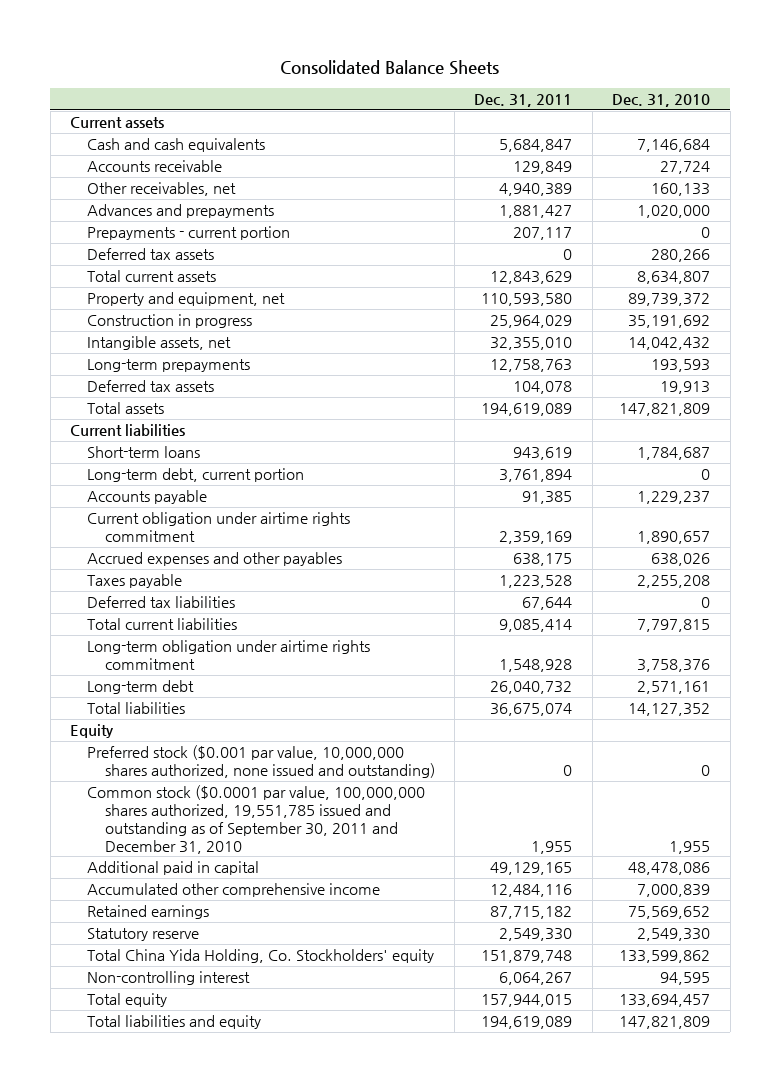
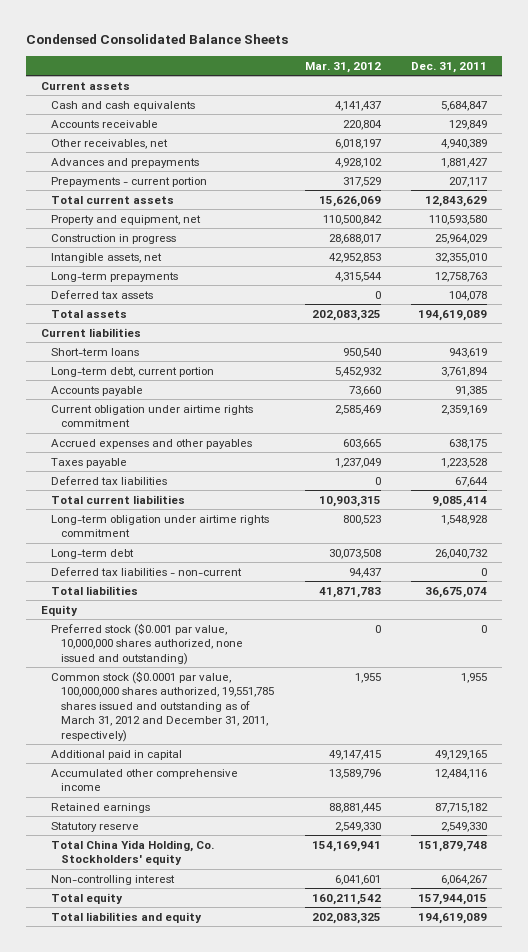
- Consolidated Balance Sheets
+ Condensed Consolidated Balance Sheets
- | Dec. 31, 2011 | Dec. 31, 2010
+ | Mar. 31, 2012 | Dec. 31, 2011
- Deferred tax assets | 0 | 280,266
+ Deferred tax liabilities - non-current | 94,437 | 0
- Common stock ($0.0001 par value, 100,000,000 shares authorized, 19,551,785 issued and outstanding as of September 30, 2011 and December 31, 2010 | 1,955 | 1,955
+ Common stock ($0.0001 par value, 100,000,000 shares authorized, 19,551,785 shares issued and outstanding as of March 31, 2012 and December 31, 2011, respectively) | 1,955 | 1,955

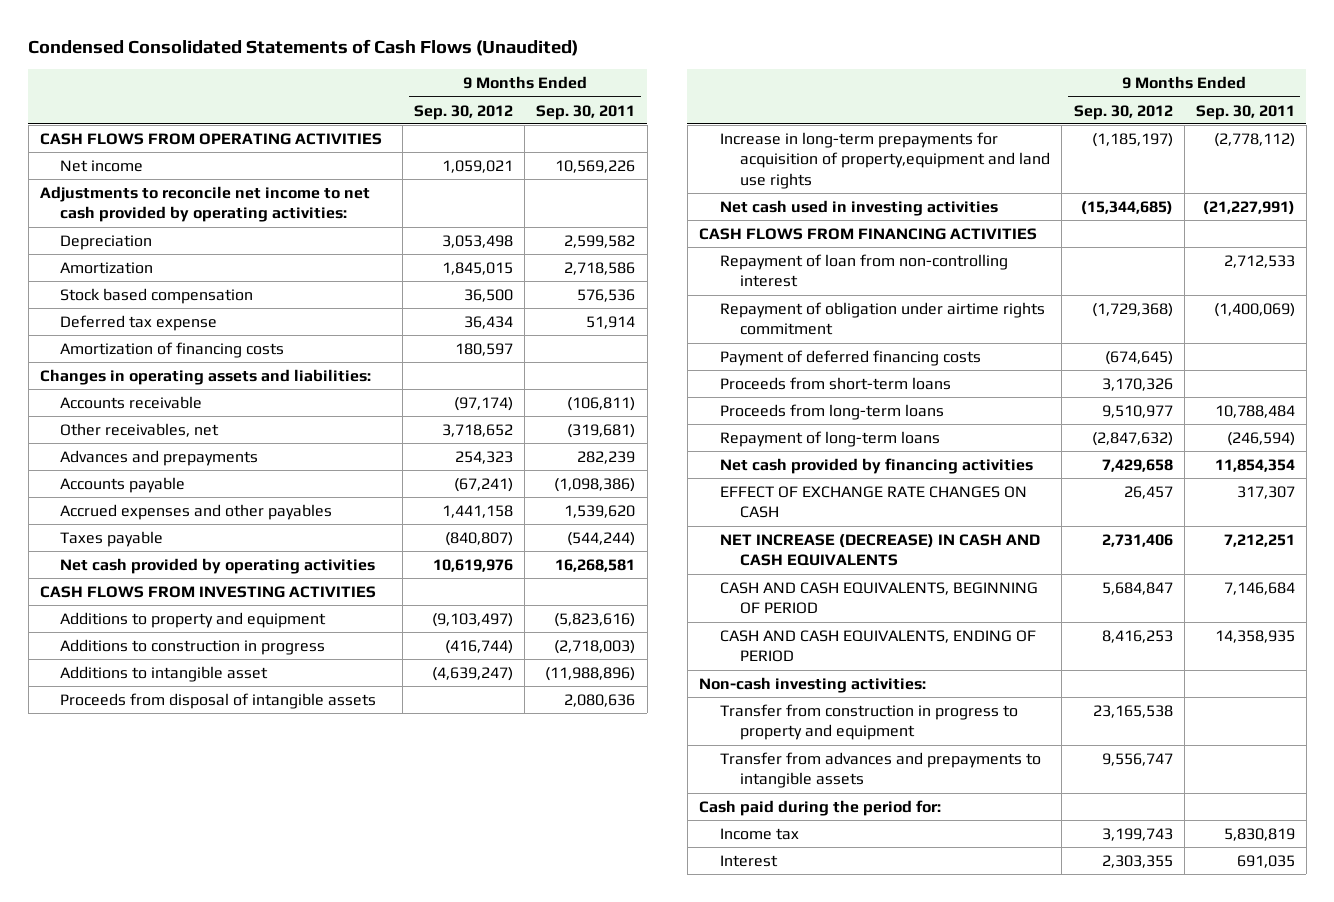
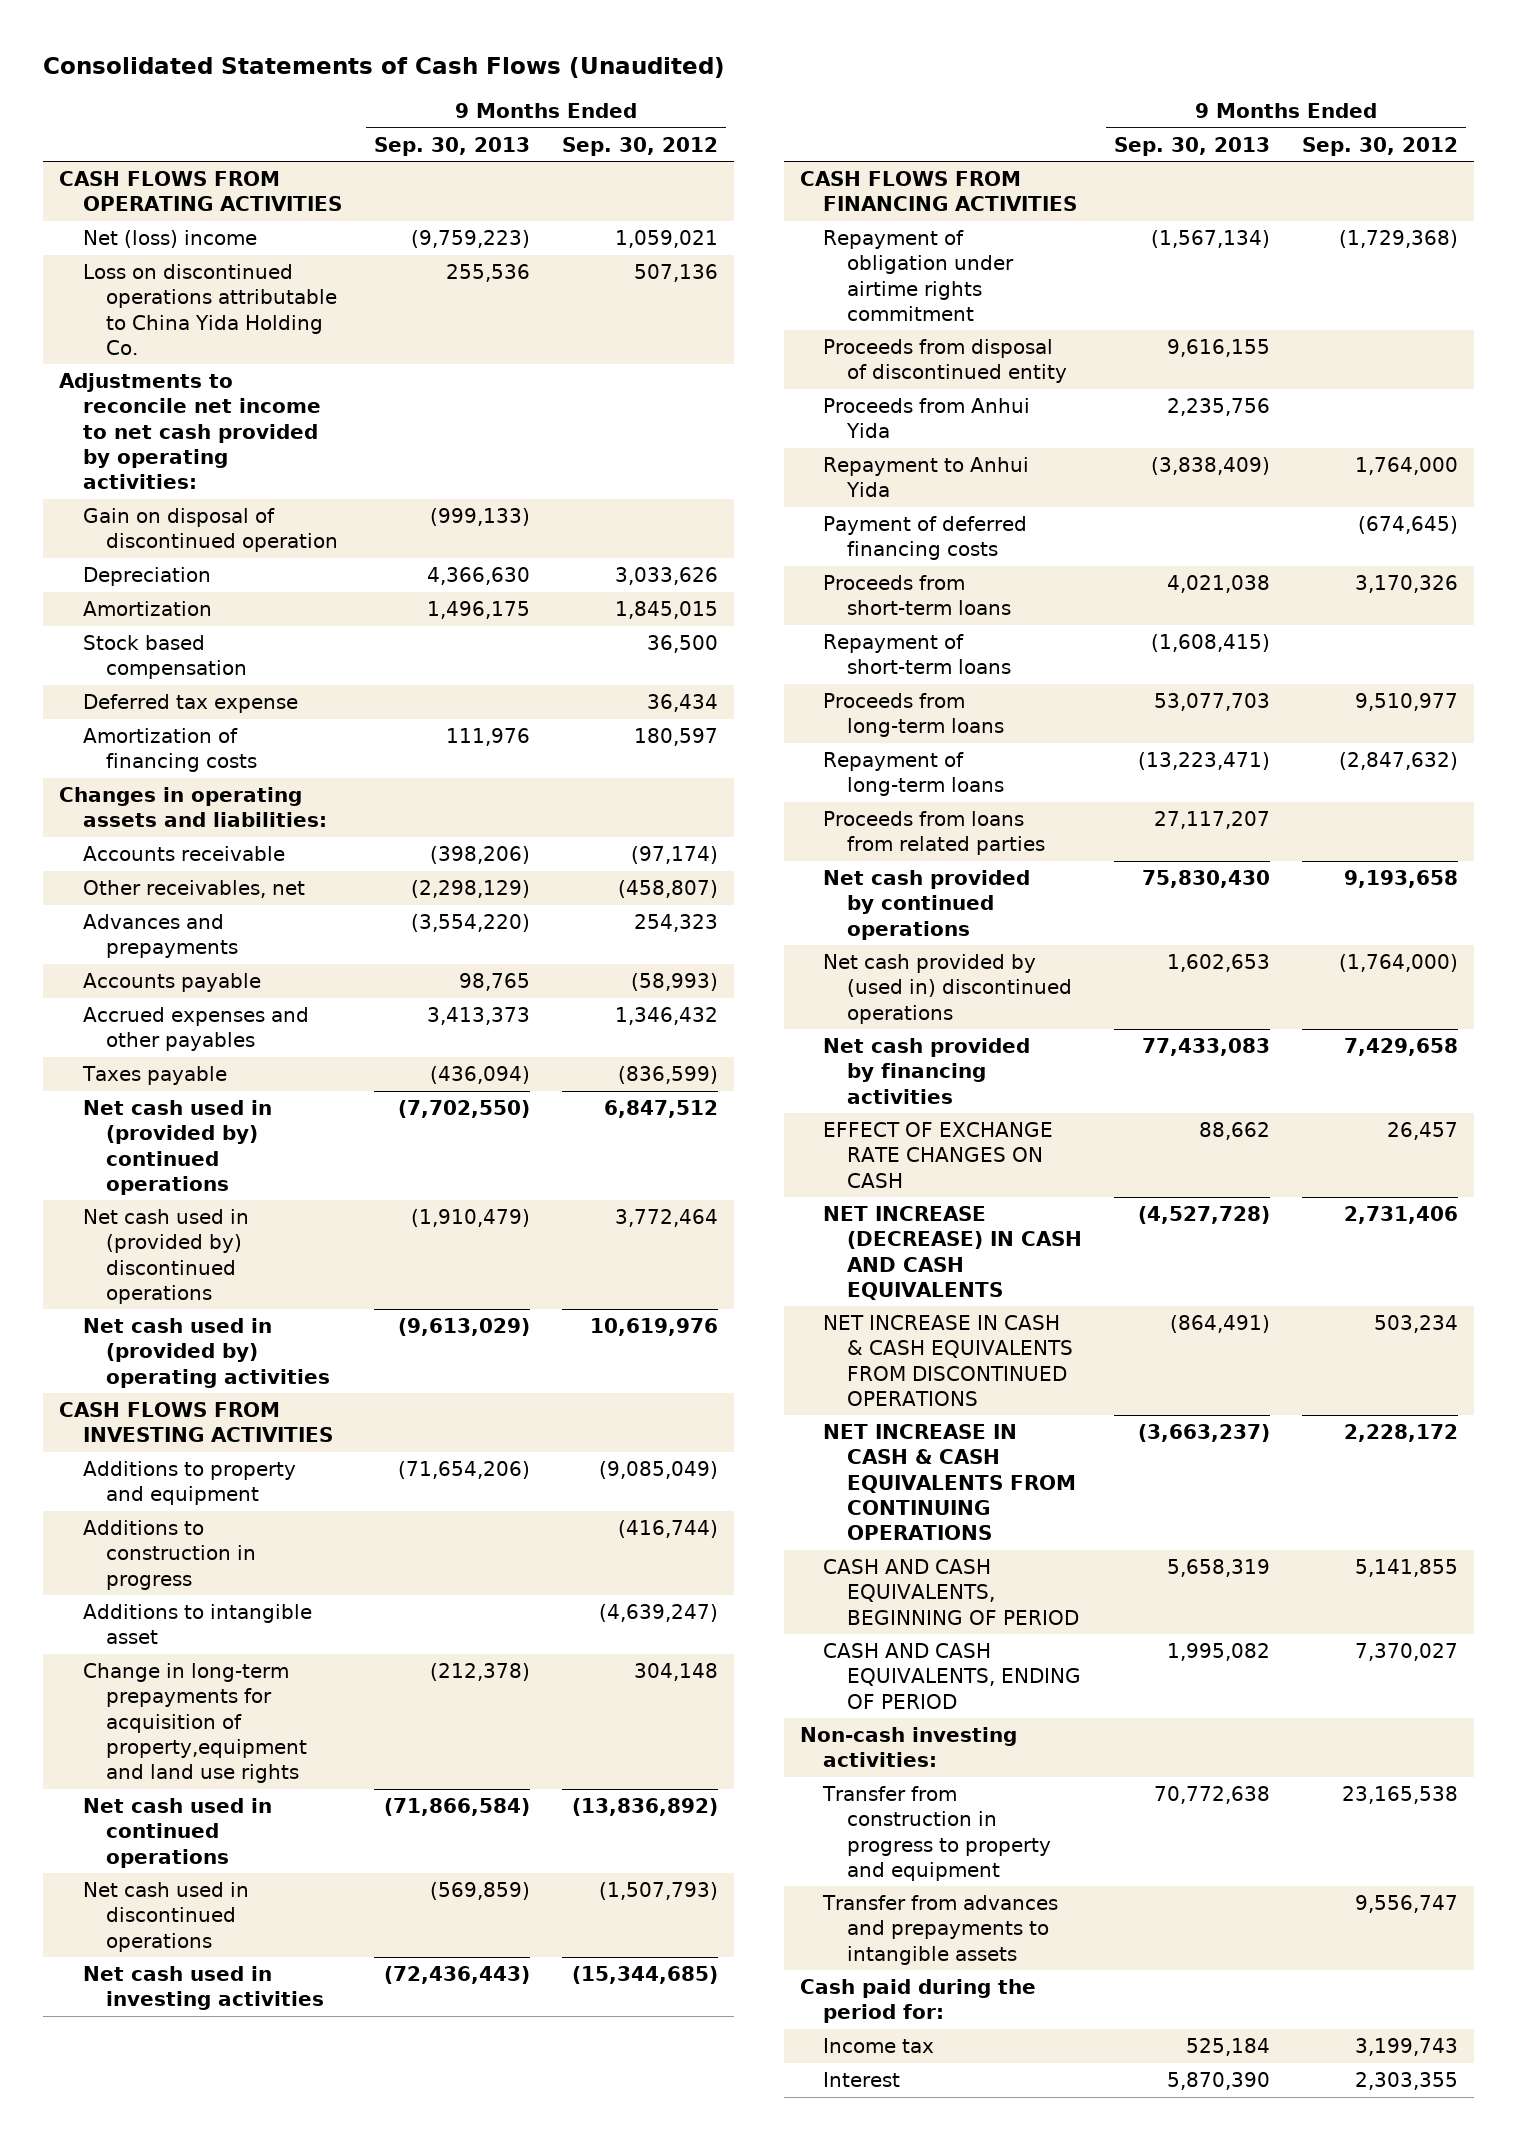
- Condensed Consolidated Statements of Cash Flows (Unaudited)
+ Consolidated Statements of Cash Flows (Unaudited)
- | 9 Months Ended Sep. 30, 2012 | 9 Months Ended Sep. 30, 2011
+ | 9 Months Ended Sep. 30, 2013 | 9 Months Ended Sep. 30, 2012
- Net income | 1,059,021 | 10,569,226
+ Net (loss) income | (9,759,223) | 1,059,021
+ Loss on discontinued operations attributable to China Yida Holding Co. | 255,536 | 507,136
- Depreciation | 3,053,498 | 2,599,582
+ Gain on disposal of discontinued operation | (999,133) |
+ Depreciation | 4,366,630 | 3,033,626
- Other receivables, net | 3,718,652 | (319,681)
+ Other receivables, net | (2,298,129) | (458,807)
- Accounts payable | (67,241) | (1,098,386)
- Accrued expenses and other payables | 1,441,158 | 1,539,620
- Taxes payable | (840,807) | (544,244)
- Net cash provided by operating activities | 10,619,976 | 16,268,581
+ Accounts payable | 98,765 | (58,993)
+ Accrued expenses and other payables | 3,413,373 | 1,346,432
+ Taxes payable | (436,094) | (836,599)
+ Net cash used in (provided by) continued operations | (7,702,550) | 6,847,512
+ Net cash used in (provided by) discontinued operations | (1,910,479) | 3,772,464
+ Net cash used in (provided by) operating activities | (9,613,029) | 10,619,976
- Additions to property and equipment | (9,103,497) | (5,823,616)
+ Additions to property and equipment | (71,654,206) | (9,085,049)
- Proceeds from disposal of intangible assets | | 2,080,636
- Increase in long-term prepayments for acquisition of property,equipment and land use rights | (1,185,197) | (2,778,112)
+ Change in long-term prepayments for acquisition of property,equipment and land use rights | (212,378) | 304,148
+ Net cash used in continued operations | (71,866,584) | (13,836,892)
+ Net cash used in discontinued operations | (569,859) | (1,507,793)
- Repayment of loan from non-controlling interest | | 2,712,533
+ Proceeds from disposal of discontinued entity | 9,616,155 |
+ Proceeds from Anhui Yida | 2,235,756 |
+ Repayment to Anhui Yida | (3,838,409) | 1,764,000
+ Repayment of short-term loans | (1,608,415) |
+ Proceeds from loans from related parties | 27,117,207 |
+ Net cash provided by continued operations | 75,830,430 | 9,193,658
+ Net cash provided by (used in) discontinued operations | 1,602,653 | (1,764,000)
- CASH AND CASH EQUIVALENTS, BEGINNING OF PERIOD | 5,684,847 | 7,146,684
- CASH AND CASH EQUIVALENTS, ENDING OF PERIOD | 8,416,253 | 14,358,935
+ NET INCREASE IN CASH & CASH EQUIVALENTS FROM DISCONTINUED OPERATIONS | (864,491) | 503,234
+ NET INCREASE IN CASH & CASH EQUIVALENTS FROM CONTINUING OPERATIONS | (3,663,237) | 2,228,172
+ CASH AND CASH EQUIVALENTS, BEGINNING OF PERIOD | 5,658,319 | 5,141,855
+ CASH AND CASH EQUIVALENTS, ENDING OF PERIOD | 1,995,082 | 7,370,027

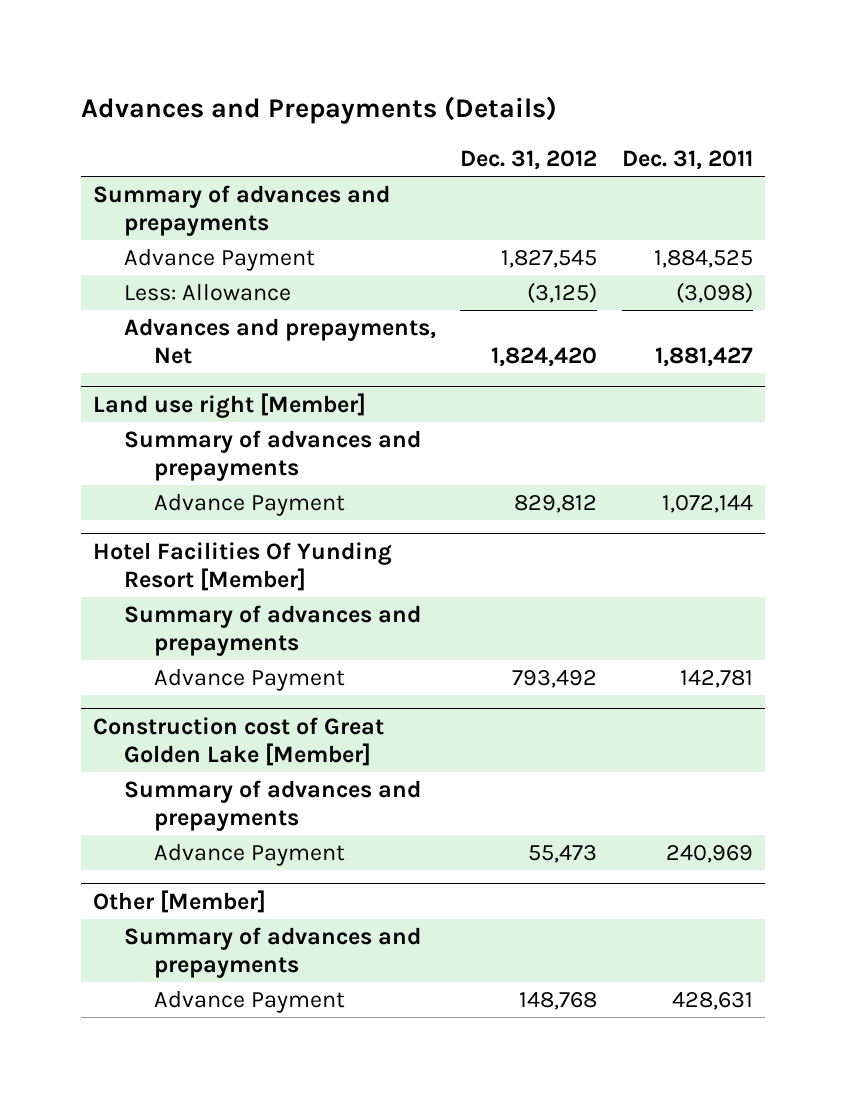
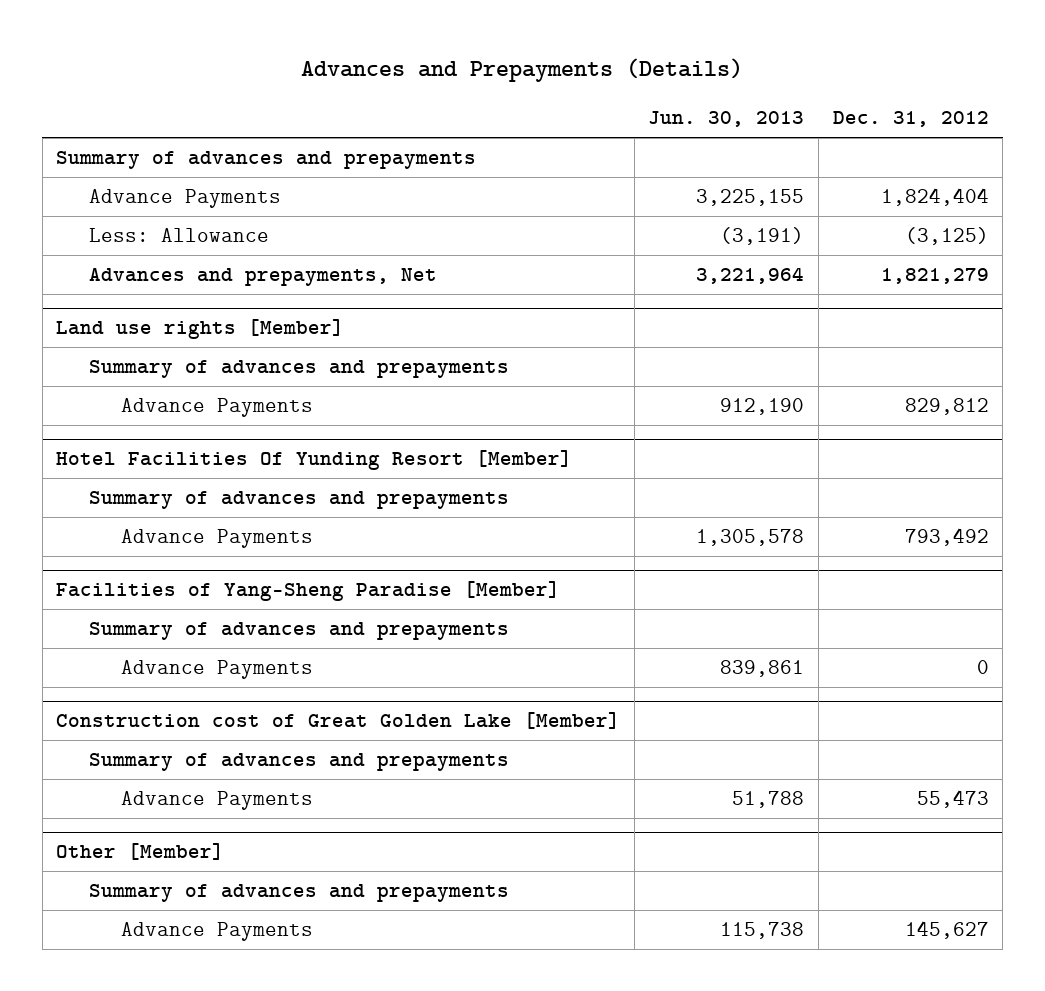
- | Dec. 31, 2012 | Dec. 31, 2011
+ | Jun. 30, 2013 | Dec. 31, 2012
- Advance Payment | 1,827,545 | 1,884,525
+ Advance Payments | 3,225,155 | 1,824,404
- Advances and prepayments, Net | 1,824,420 | 1,881,427
- Land use right [Member]
+ Advances and prepayments, Net | 3,221,964 | 1,821,279
+ Land use rights [Member]
- Advance Payment | 829,812 | 1,072,144
+ Advance Payments | 912,190 | 829,812
@ Hotel Facilities Of Yunding Resort [Member]
- Advance Payment | 793,492 | 142,781
+ Advance Payments | 1,305,578 | 793,492
+ Facilities of Yang-Sheng Paradise [Member]
+ Summary of advances and prepayments
+ Advance Payments | 839,861 | 0
@ Construction cost of Great Golden Lake [Member]
- Advance Payment | 55,473 | 240,969
+ Advance Payments | 51,788 | 55,473
@ Other [Member]
- Advance Payment | 148,768 | 428,631
+ Advance Payments | 115,738 | 145,627

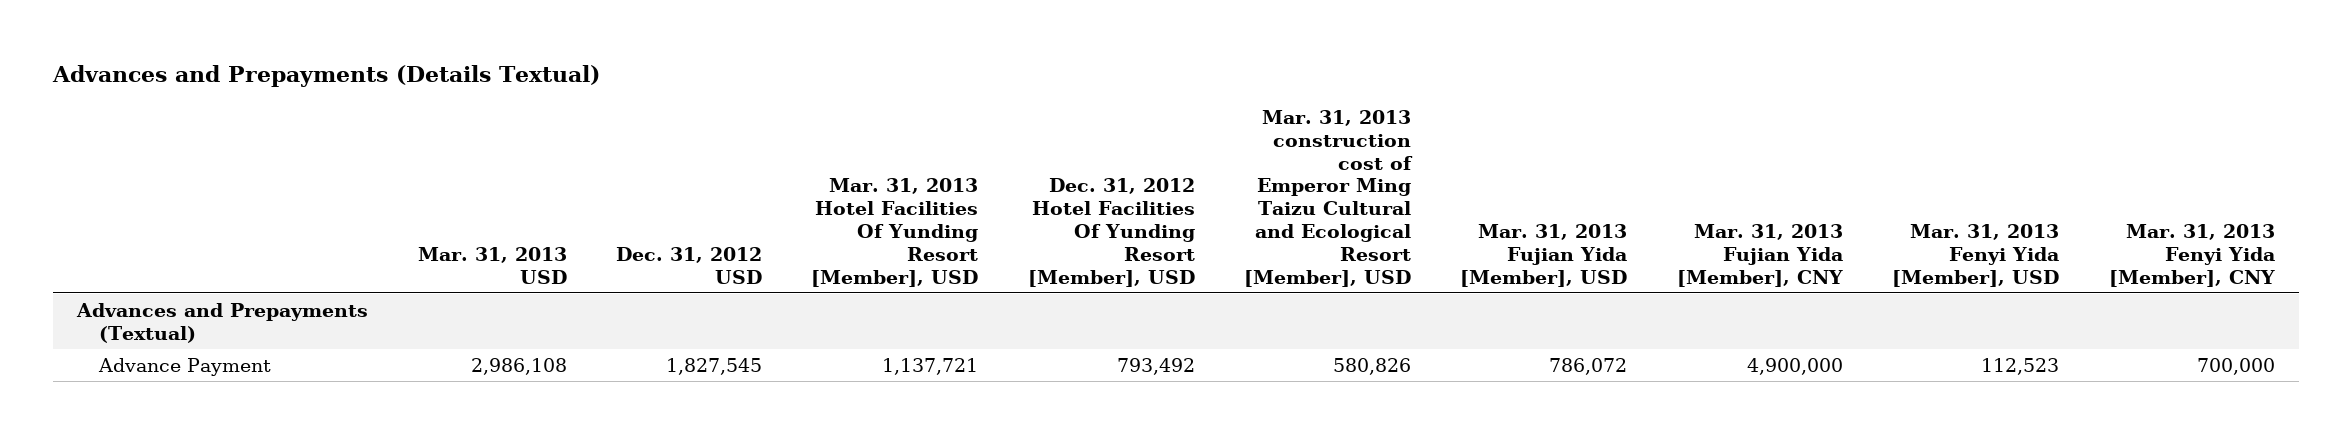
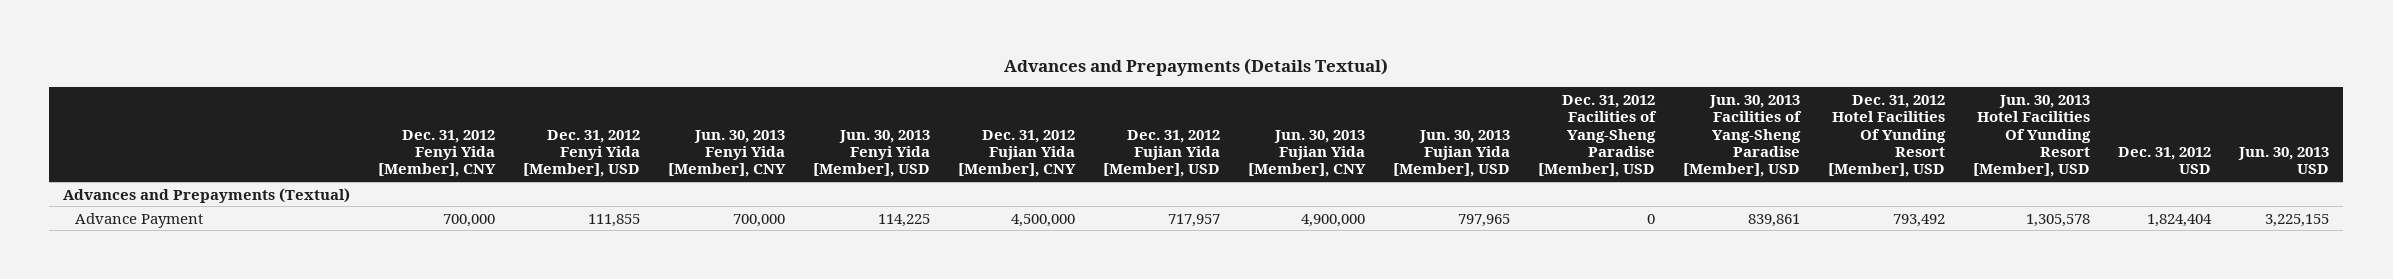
- | Mar. 31, 2013 USD | Dec. 31, 2012 USD | Mar. 31, 2013 Hotel Facilities Of Yunding Resort [Member], USD | Dec. 31, 2012 Hotel Facilities Of Yunding Resort [Member], USD | Mar. 31, 2013 construction cost of Emperor Ming Taizu Cultural and Ecological Resort [Member], USD | Mar. 31, 2013 Fujian Yida [Member], USD | Mar. 31, 2013 Fujian Yida [Member], CNY | Mar. 31, 2013 Fenyi Yida [Member], USD | Mar. 31, 2013 Fenyi Yida [Member], CNY
+ | Dec. 31, 2012 Fenyi Yida [Member], CNY | Dec. 31, 2012 Fenyi Yida [Member], USD | Jun. 30, 2013 Fenyi Yida [Member], CNY | Jun. 30, 2013 Fenyi Yida [Member], USD | Dec. 31, 2012 Fujian Yida [Member], CNY | Dec. 31, 2012 Fujian Yida [Member], USD | Jun. 30, 2013 Fujian Yida [Member], CNY | Jun. 30, 2013 Fujian Yida [Member], USD | Dec. 31, 2012 Facilities of Yang-Sheng Paradise [Member], USD | Jun. 30, 2013 Facilities of Yang-Sheng Paradise [Member], USD | Dec. 31, 2012 Hotel Facilities Of Yunding Resort [Member], USD | Jun. 30, 2013 Hotel Facilities Of Yunding Resort [Member], USD | Dec. 31, 2012 USD | Jun. 30, 2013 USD
- Advance Payment | 2,986,108 | 1,827,545 | 1,137,721 | 793,492 | 580,826 | 786,072 | 4,900,000 | 112,523 | 700,000
+ Advance Payment | 700,000 | 111,855 | 700,000 | 114,225 | 4,500,000 | 717,957 | 4,900,000 | 797,965 | 0 | 839,861 | 793,492 | 1,305,578 | 1,824,404 | 3,225,155

